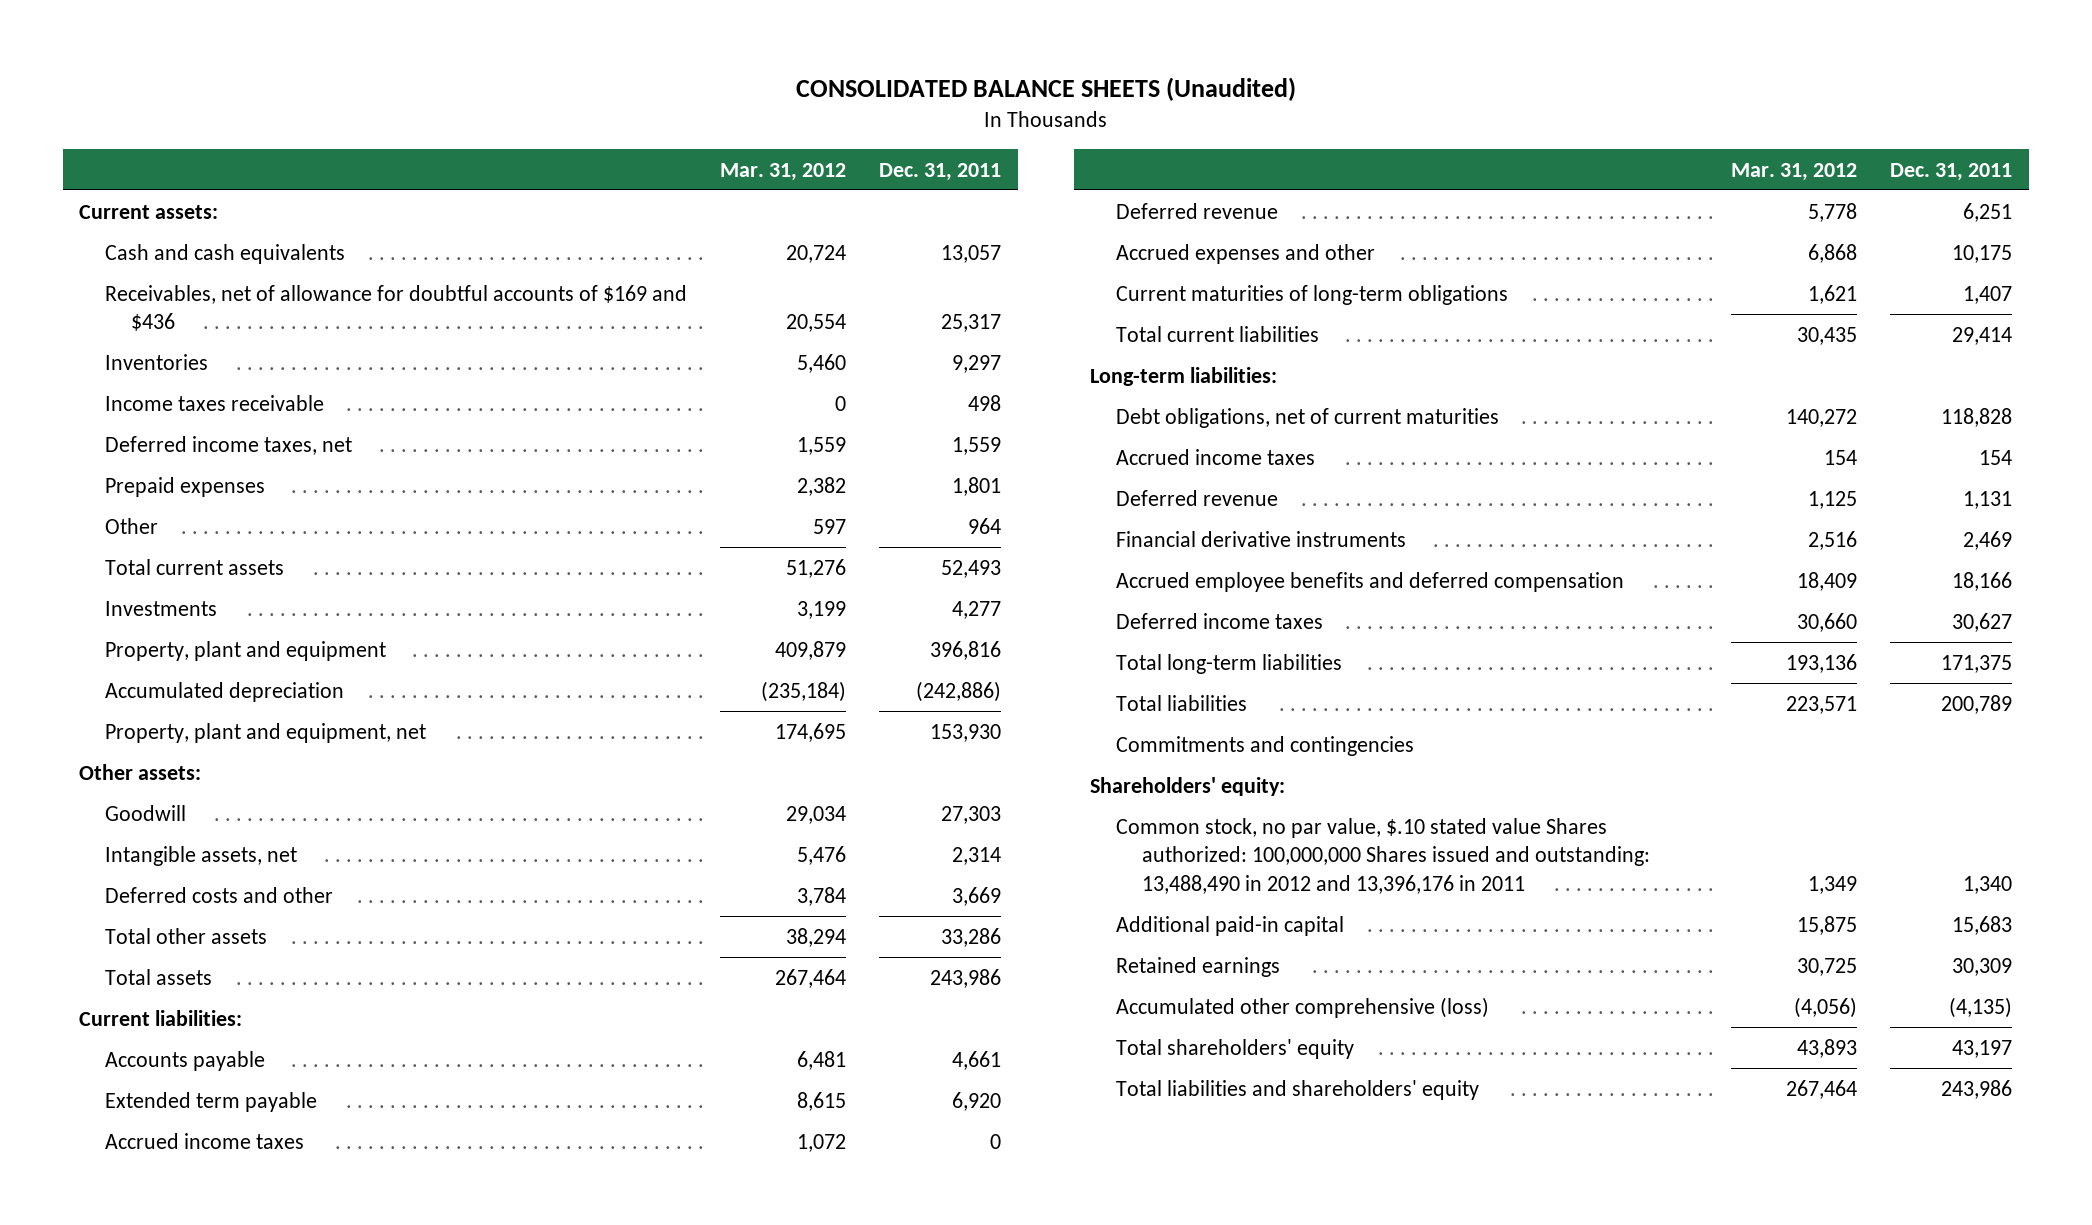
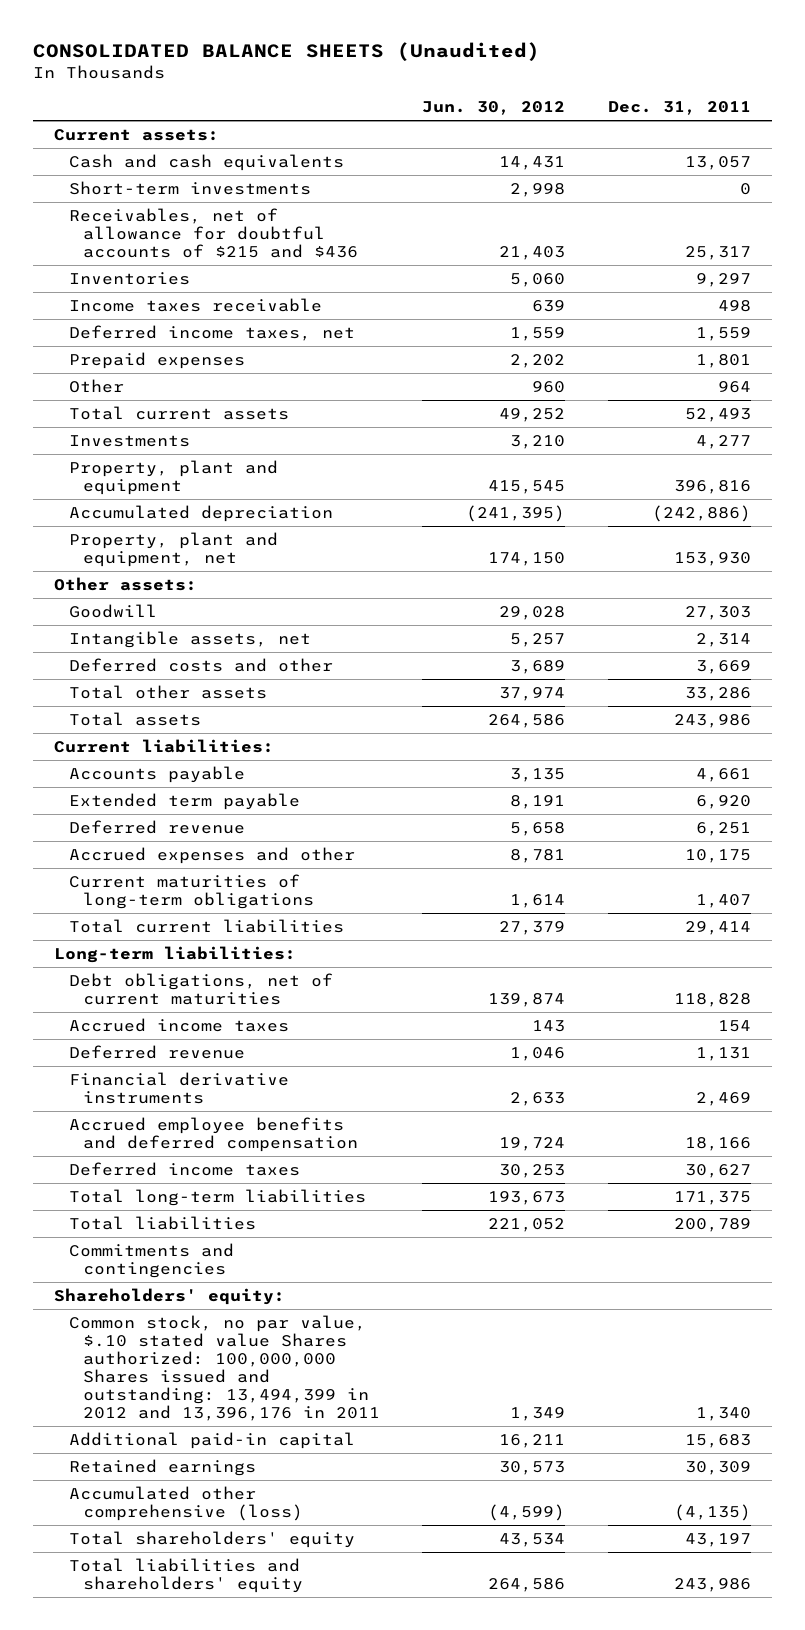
- | Mar. 31, 2012 | Dec. 31, 2011
+ | Jun. 30, 2012 | Dec. 31, 2011
- Receivables, net of allowance for doubtful accounts of $169 and $436 | 20,554 | 25,317
+ Short-term investments | 2,998 | 0
+ Receivables, net of allowance for doubtful accounts of $215 and $436 | 21,403 | 25,317
- Accrued income taxes | 1,072 | 0
- Common stock, no par value, $.10 stated value Shares authorized: 100,000,000 Shares issued and outstanding: 13,488,490 in 2012 and 13,396,176 in 2011 | 1,349 | 1,340
+ Common stock, no par value, $.10 stated value Shares authorized: 100,000,000 Shares issued and outstanding: 13,494,399 in 2012 and 13,396,176 in 2011 | 1,349 | 1,340

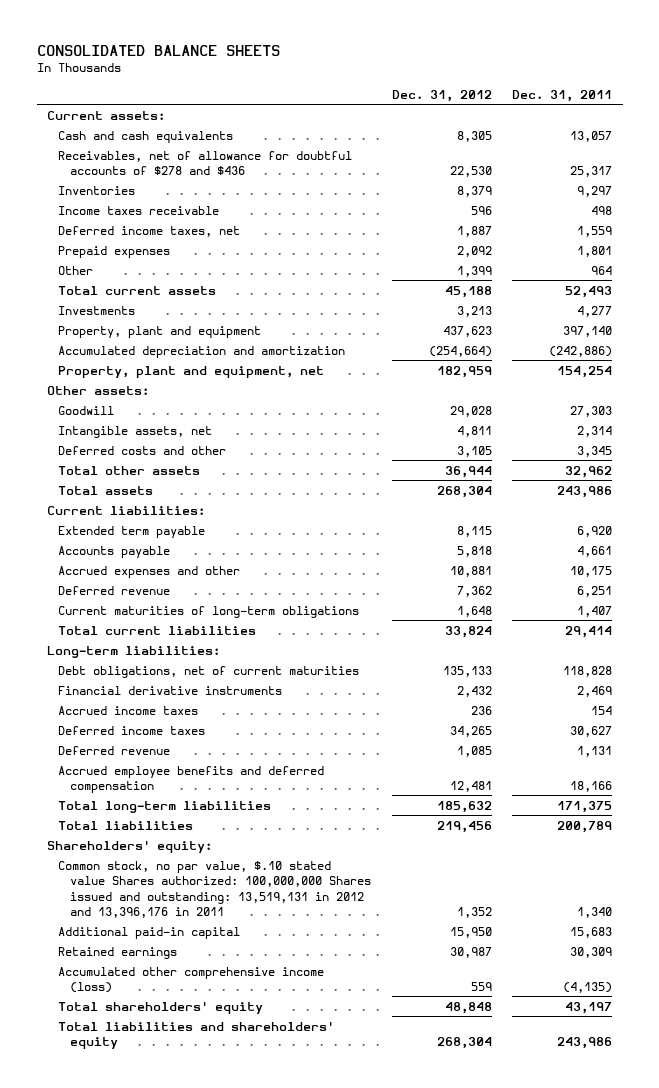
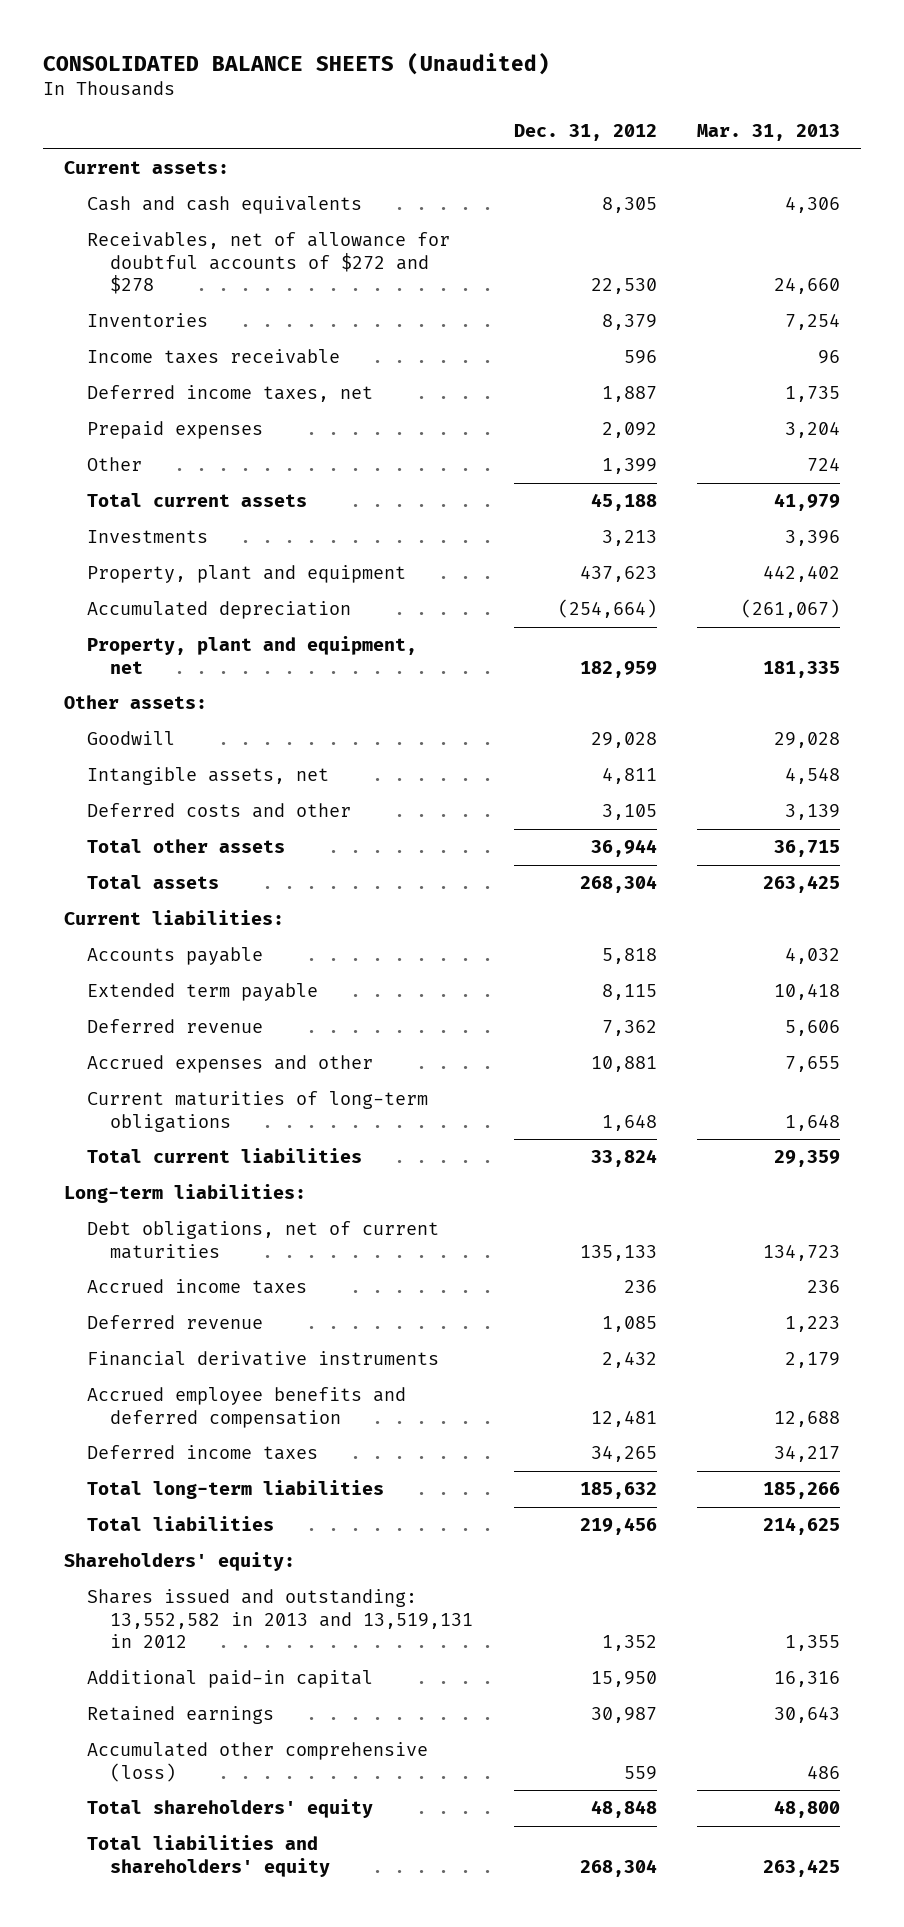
- CONSOLIDATED BALANCE SHEETS
+ CONSOLIDATED BALANCE SHEETS (Unaudited)
- | Dec. 31, 2012 | Dec. 31, 2011
+ | Dec. 31, 2012 | Mar. 31, 2013
- Receivables, net of allowance for doubtful accounts of $278 and $436 | 22,530 | 25,317
+ Receivables, net of allowance for doubtful accounts of $272 and $278 | 22,530 | 24,660
- Accumulated depreciation and amortization | (254,664) | (242,886)
+ Accumulated depreciation | (254,664) | (261,067)
moved down: Extended term payable | 8,115 | 10,418
moved down: Accrued expenses and other | 10,881 | 7,655
moved down: Financial derivative instruments | 2,432 | 2,179
moved down: Deferred income taxes | 34,265 | 34,217
- Common stock, no par value, $.10 stated value Shares authorized: 100,000,000 Shares issued and outstanding: 13,519,131 in 2012 and 13,396,176 in 2011 | 1,352 | 1,340
+ Shares issued and outstanding: 13,552,582 in 2013 and 13,519,131 in 2012 | 1,352 | 1,355
- Accumulated other comprehensive income (loss) | 559 | (4,135)
+ Accumulated other comprehensive (loss) | 559 | 486

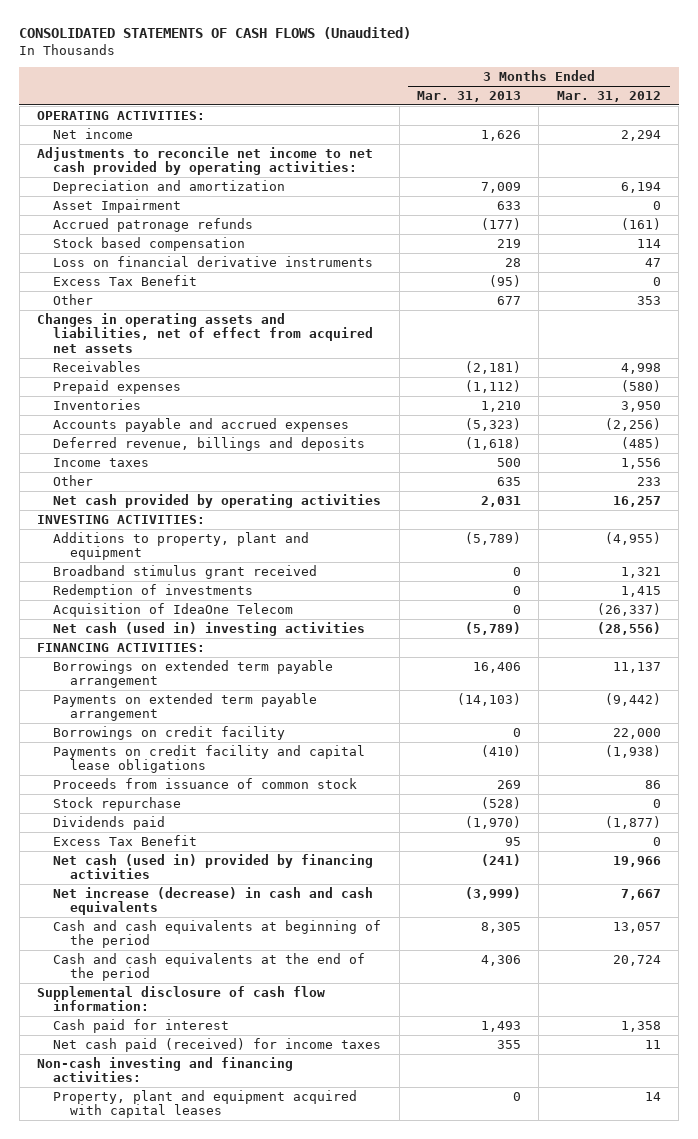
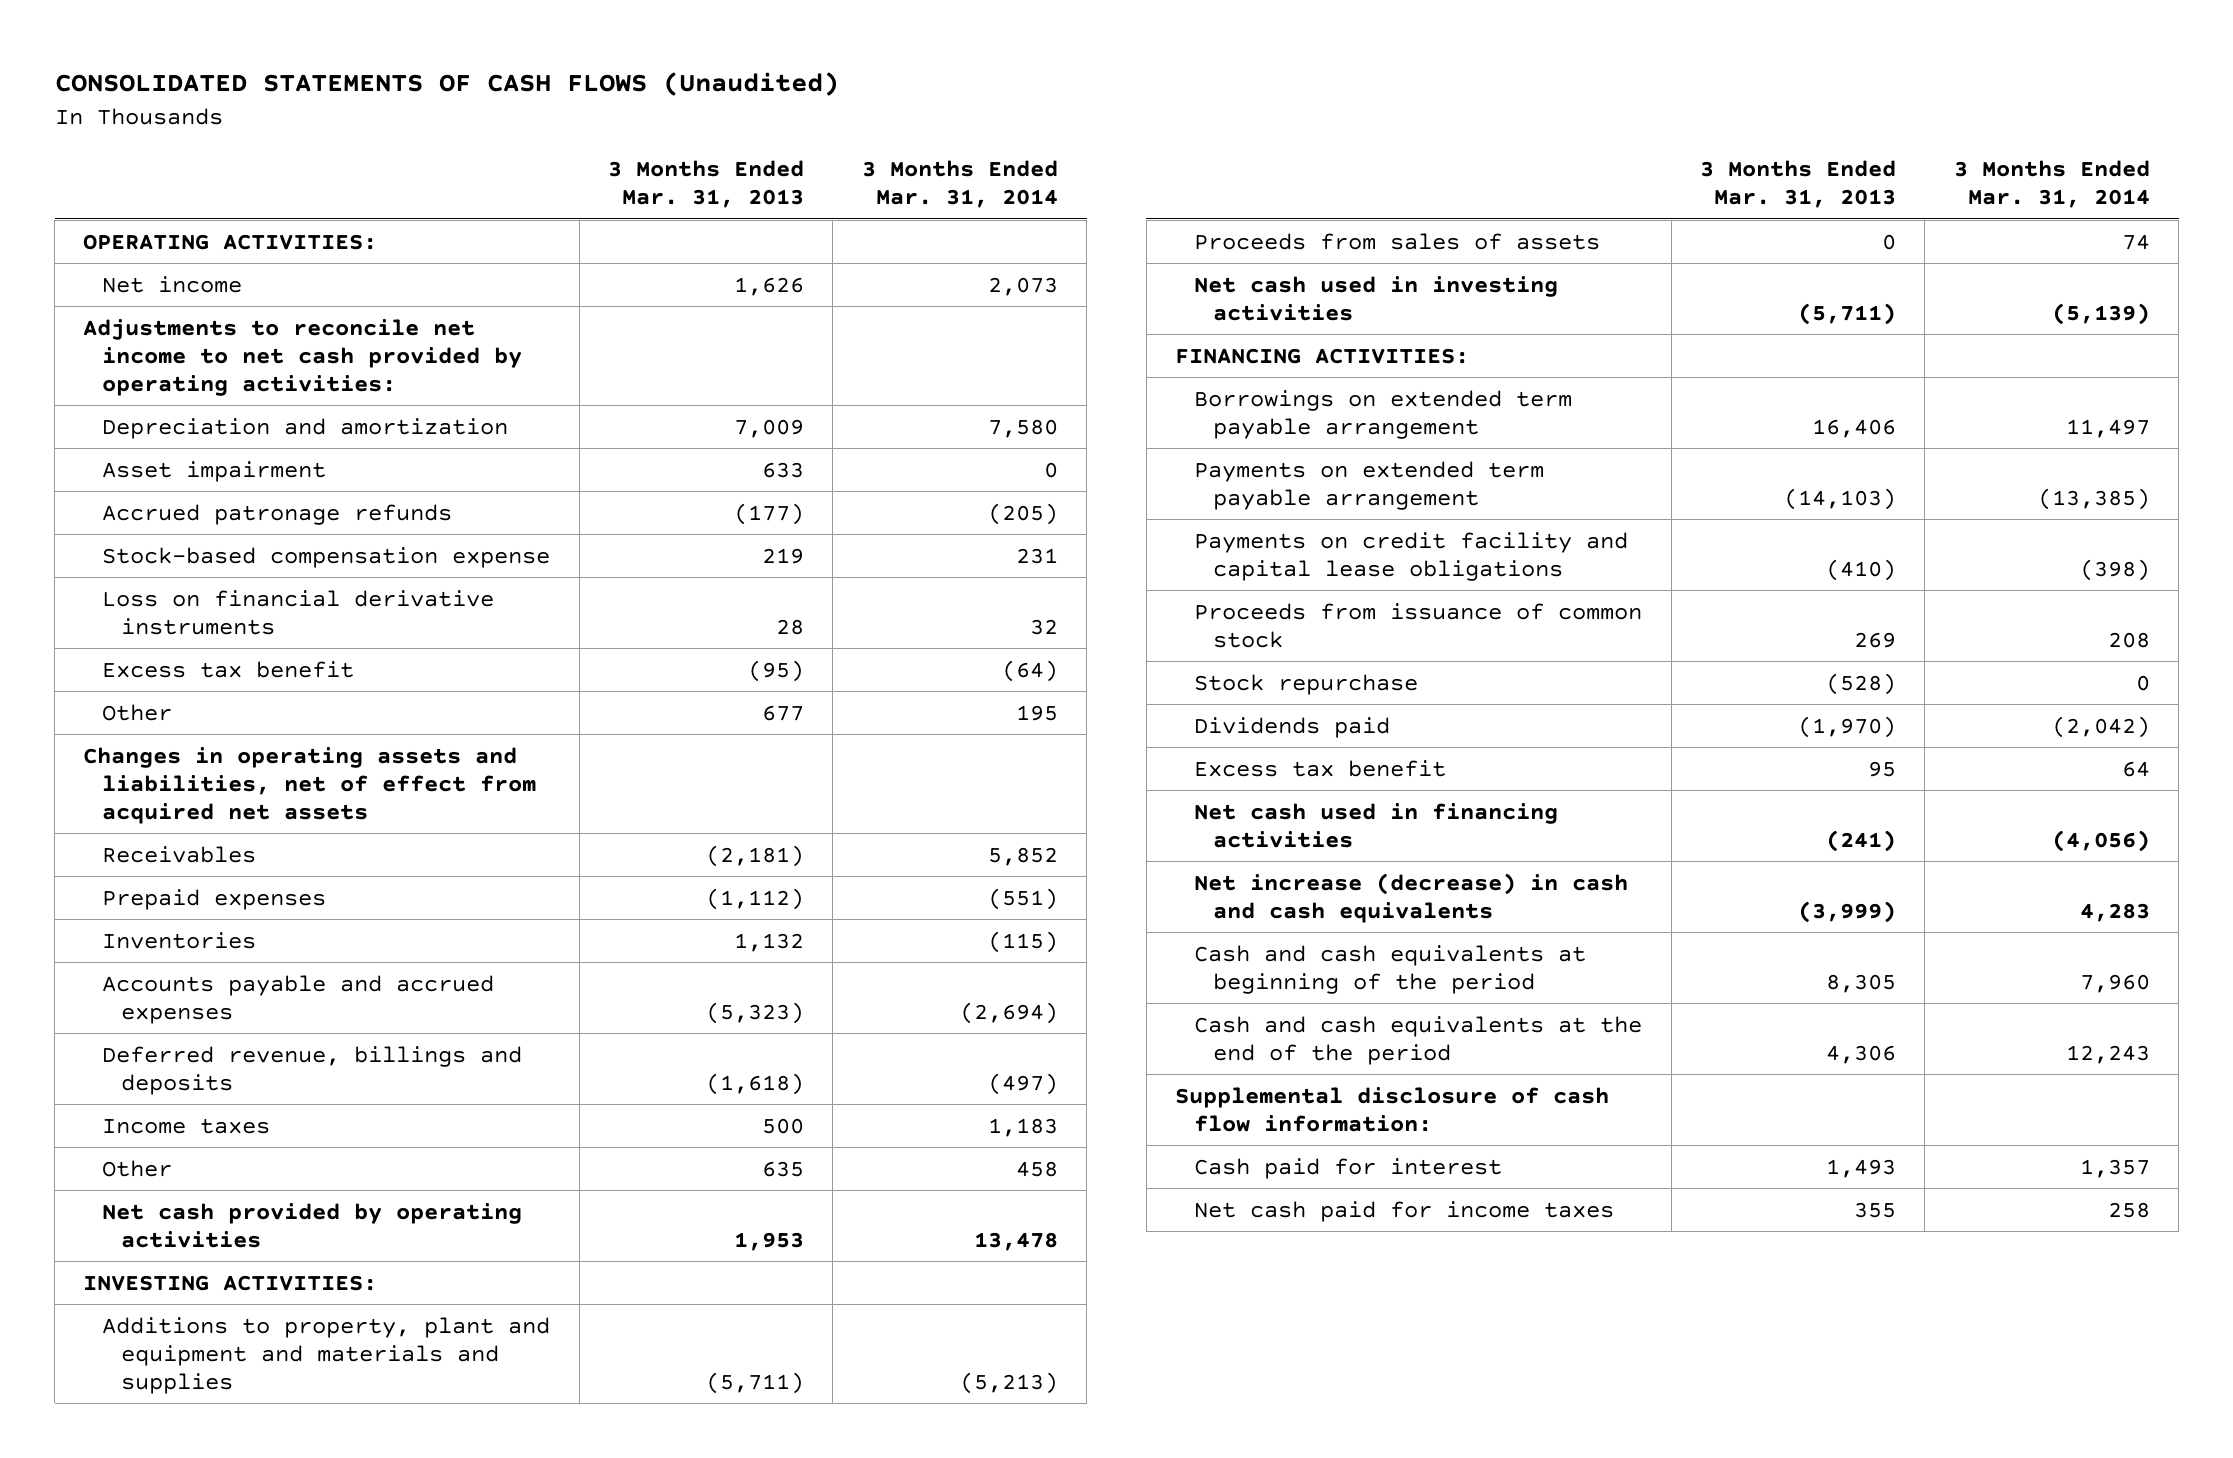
- | 3 Months Ended Mar. 31, 2013 | 3 Months Ended Mar. 31, 2012
+ | 3 Months Ended Mar. 31, 2013 | 3 Months Ended Mar. 31, 2014
- Asset Impairment | 633 | 0
+ Asset impairment | 633 | 0
- Stock based compensation | 219 | 114
+ Stock-based compensation expense | 219 | 231
- Excess Tax Benefit | (95) | 0
+ Excess tax benefit | (95) | (64)
- Inventories | 1,210 | 3,950
+ Inventories | 1,132 | (115)
- Net cash provided by operating activities | 2,031 | 16,257
+ Net cash provided by operating activities | 1,953 | 13,478
- Additions to property, plant and equipment | (5,789) | (4,955)
- Broadband stimulus grant received | 0 | 1,321
- Redemption of investments | 0 | 1,415
- Acquisition of IdeaOne Telecom | 0 | (26,337)
- Net cash (used in) investing activities | (5,789) | (28,556)
+ Additions to property, plant and equipment and materials and supplies | (5,711) | (5,213)
+ Proceeds from sales of assets | 0 | 74
+ Net cash used in investing activities | (5,711) | (5,139)
- Borrowings on credit facility | 0 | 22,000
- Excess Tax Benefit | 95 | 0
- Net cash (used in) provided by financing activities | (241) | 19,966
+ Excess tax benefit | 95 | 64
+ Net cash used in financing activities | (241) | (4,056)
- Net cash paid (received) for income taxes | 355 | 11
- Non-cash investing and financing activities:
- Property, plant and equipment acquired with capital leases | 0 | 14
+ Net cash paid for income taxes | 355 | 258

